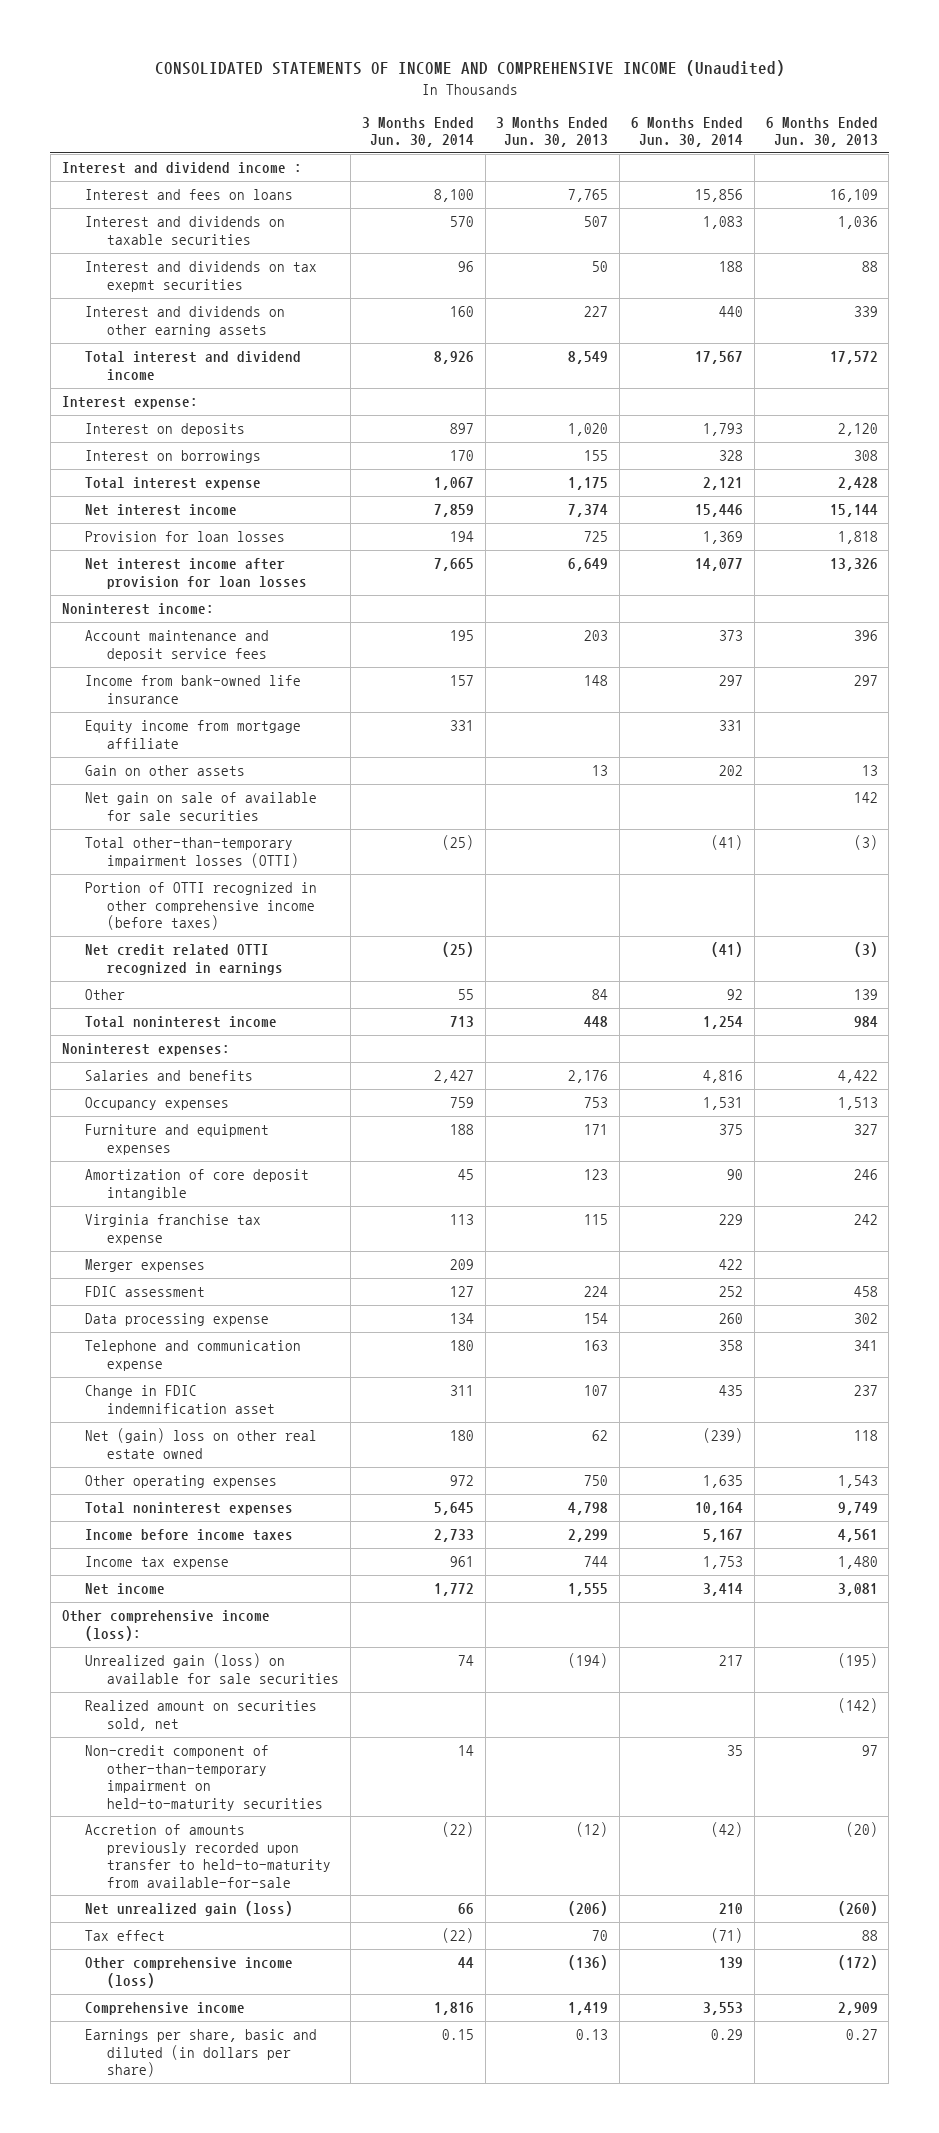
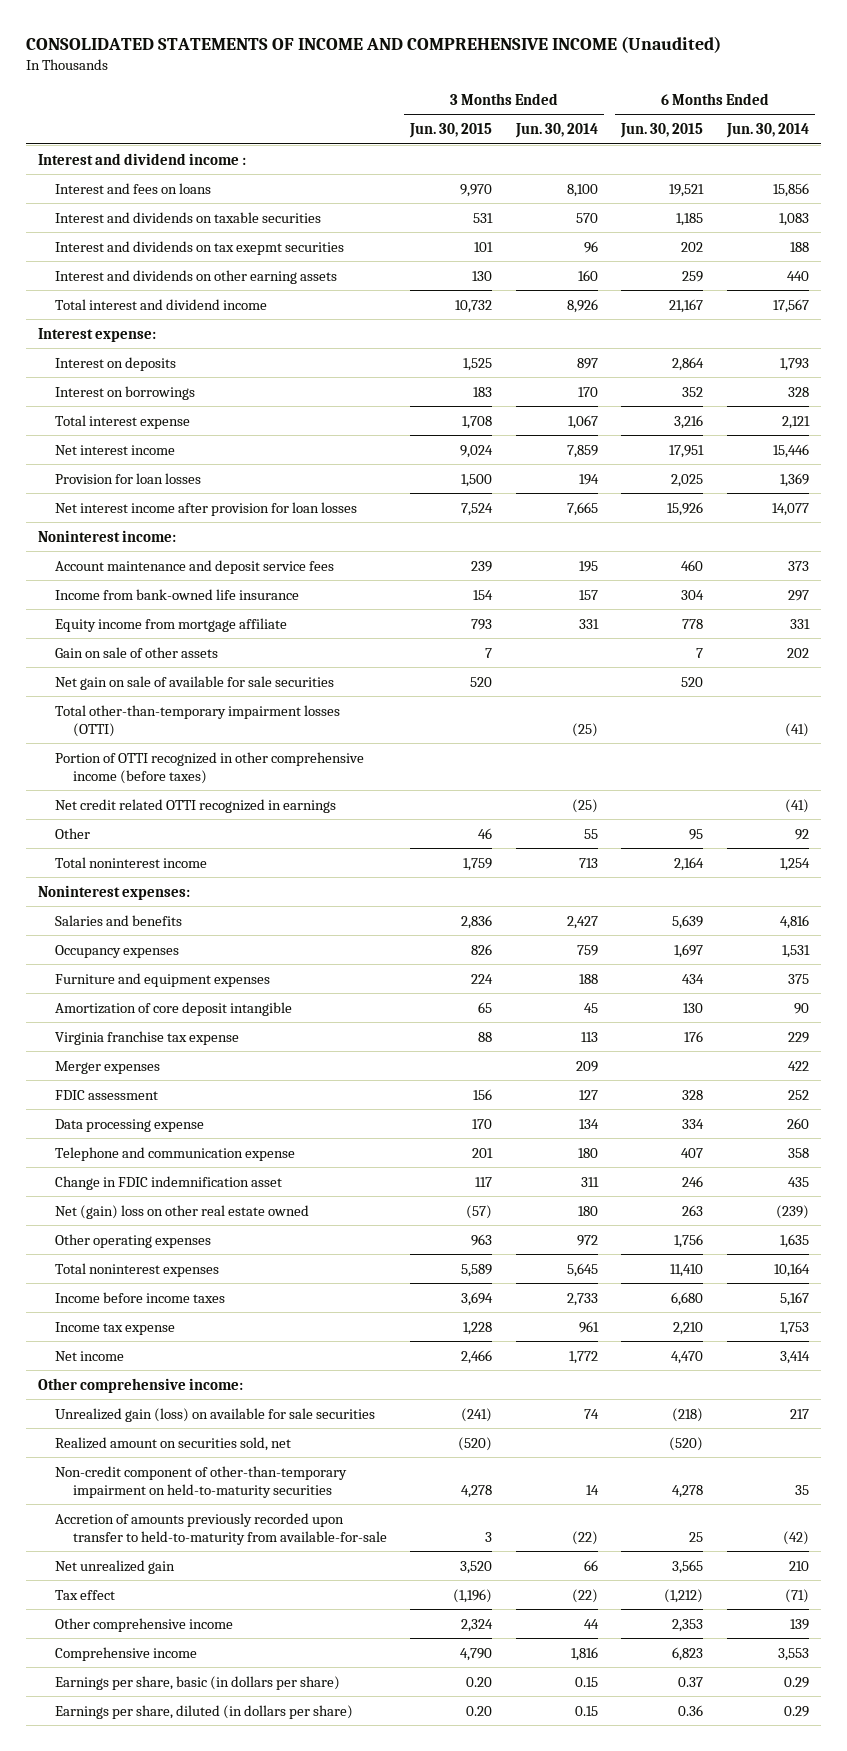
- | 3 Months Ended Jun. 30, 2014 | 3 Months Ended Jun. 30, 2013 | 6 Months Ended Jun. 30, 2014 | 6 Months Ended Jun. 30, 2013
+ | 3 Months Ended Jun. 30, 2015 | 3 Months Ended Jun. 30, 2014 | 6 Months Ended Jun. 30, 2015 | 6 Months Ended Jun. 30, 2014
- Gain on other assets | | 13 | 202 | 13
+ Gain on sale of other assets | 7 | | 7 | 202
- Other comprehensive income (loss):
+ Other comprehensive income:
- Net unrealized gain (loss) | 66 | (206) | 210 | (260)
+ Net unrealized gain | 3,520 | 66 | 3,565 | 210
- Other comprehensive income (loss) | 44 | (136) | 139 | (172)
+ Other comprehensive income | 2,324 | 44 | 2,353 | 139
- Earnings per share, basic and diluted (in dollars per share) | 0.15 | 0.13 | 0.29 | 0.27
+ Earnings per share, basic (in dollars per share) | 0.20 | 0.15 | 0.37 | 0.29
+ Earnings per share, diluted (in dollars per share) | 0.20 | 0.15 | 0.36 | 0.29

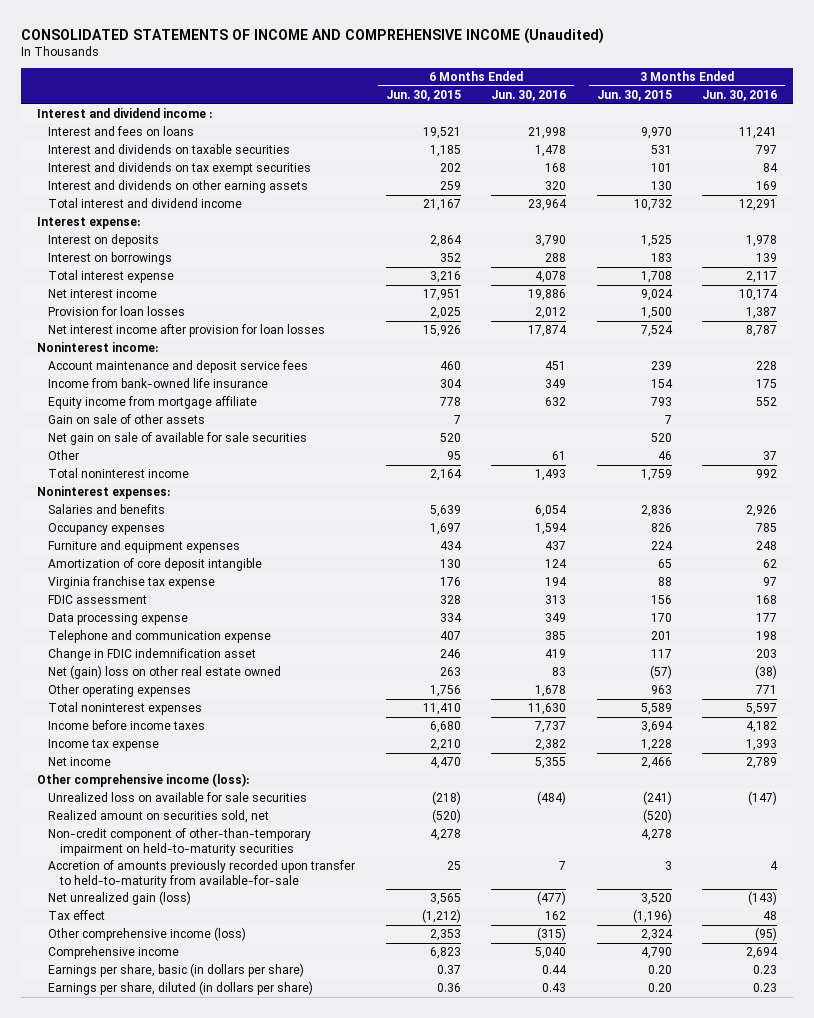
- | 3 Months Ended Jun. 30, 2015 | 3 Months Ended Jun. 30, 2014 | 6 Months Ended Jun. 30, 2015 | 6 Months Ended Jun. 30, 2014
+ | 6 Months Ended Jun. 30, 2015 | 6 Months Ended Jun. 30, 2016 | 3 Months Ended Jun. 30, 2015 | 3 Months Ended Jun. 30, 2016
- Interest and dividends on tax exepmt securities | 101 | 96 | 202 | 188
+ Interest and dividends on tax exempt securities | 202 | 168 | 101 | 84
- Total other-than-temporary impairment losses (OTTI) | | (25) | | (41)
- Portion of OTTI recognized in other comprehensive income (before taxes)
- Net credit related OTTI recognized in earnings | | (25) | | (41)
- Merger expenses | | 209 | | 422
- Other comprehensive income:
- Unrealized gain (loss) on available for sale securities | (241) | 74 | (218) | 217
+ Other comprehensive income (loss):
+ Unrealized loss on available for sale securities | (218) | (484) | (241) | (147)
- Net unrealized gain | 3,520 | 66 | 3,565 | 210
+ Net unrealized gain (loss) | 3,565 | (477) | 3,520 | (143)
- Other comprehensive income | 2,324 | 44 | 2,353 | 139
+ Other comprehensive income (loss) | 2,353 | (315) | 2,324 | (95)

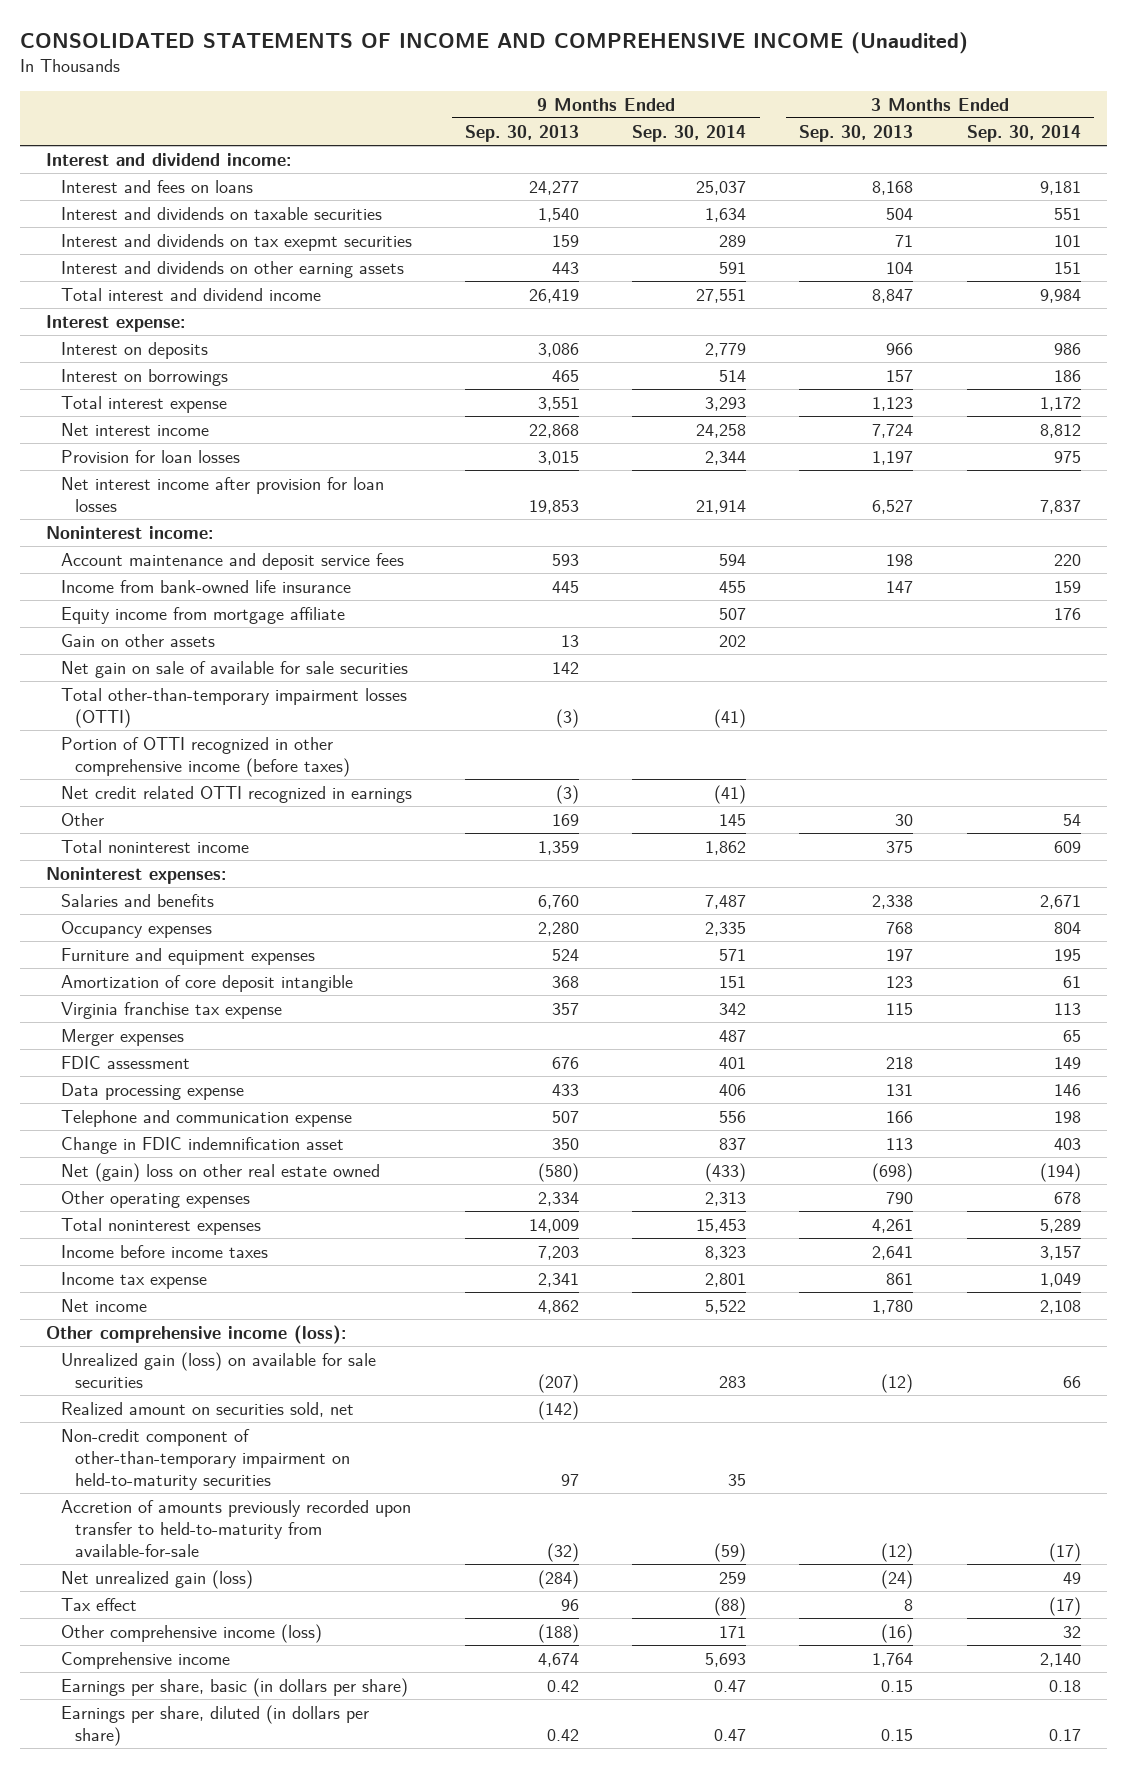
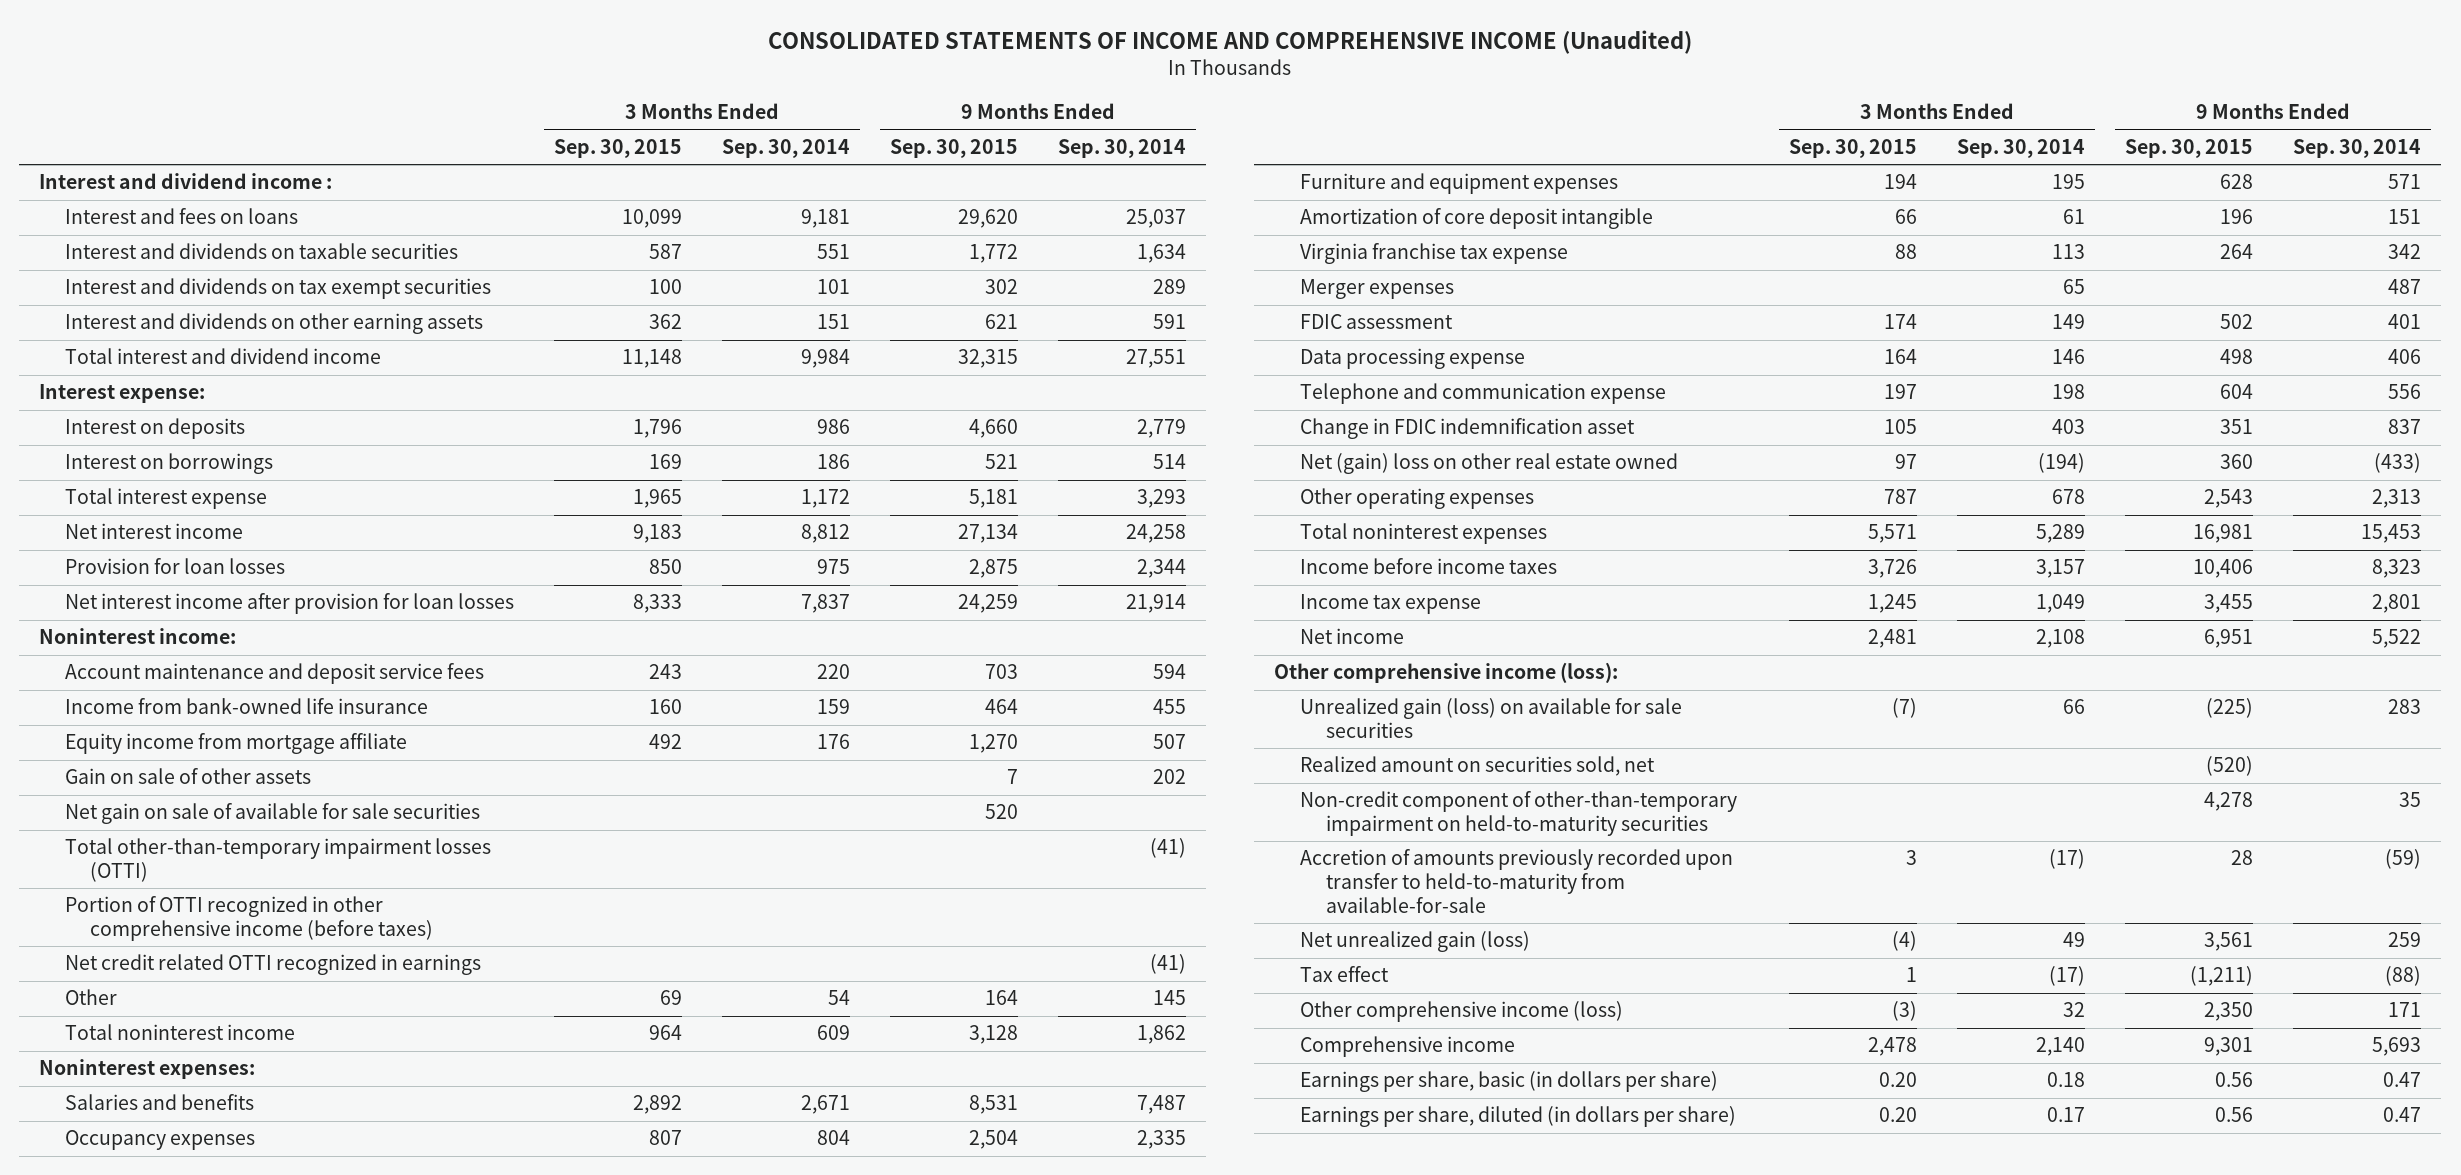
- | 9 Months Ended Sep. 30, 2013 | 9 Months Ended Sep. 30, 2014 | 3 Months Ended Sep. 30, 2013 | 3 Months Ended Sep. 30, 2014
+ | 3 Months Ended Sep. 30, 2015 | 3 Months Ended Sep. 30, 2014 | 9 Months Ended Sep. 30, 2015 | 9 Months Ended Sep. 30, 2014
- Interest and dividend income:
+ Interest and dividend income :
- Interest and dividends on tax exepmt securities | 159 | 289 | 71 | 101
+ Interest and dividends on tax exempt securities | 100 | 101 | 302 | 289
- Gain on other assets | 13 | 202 | |
+ Gain on sale of other assets | | | 7 | 202

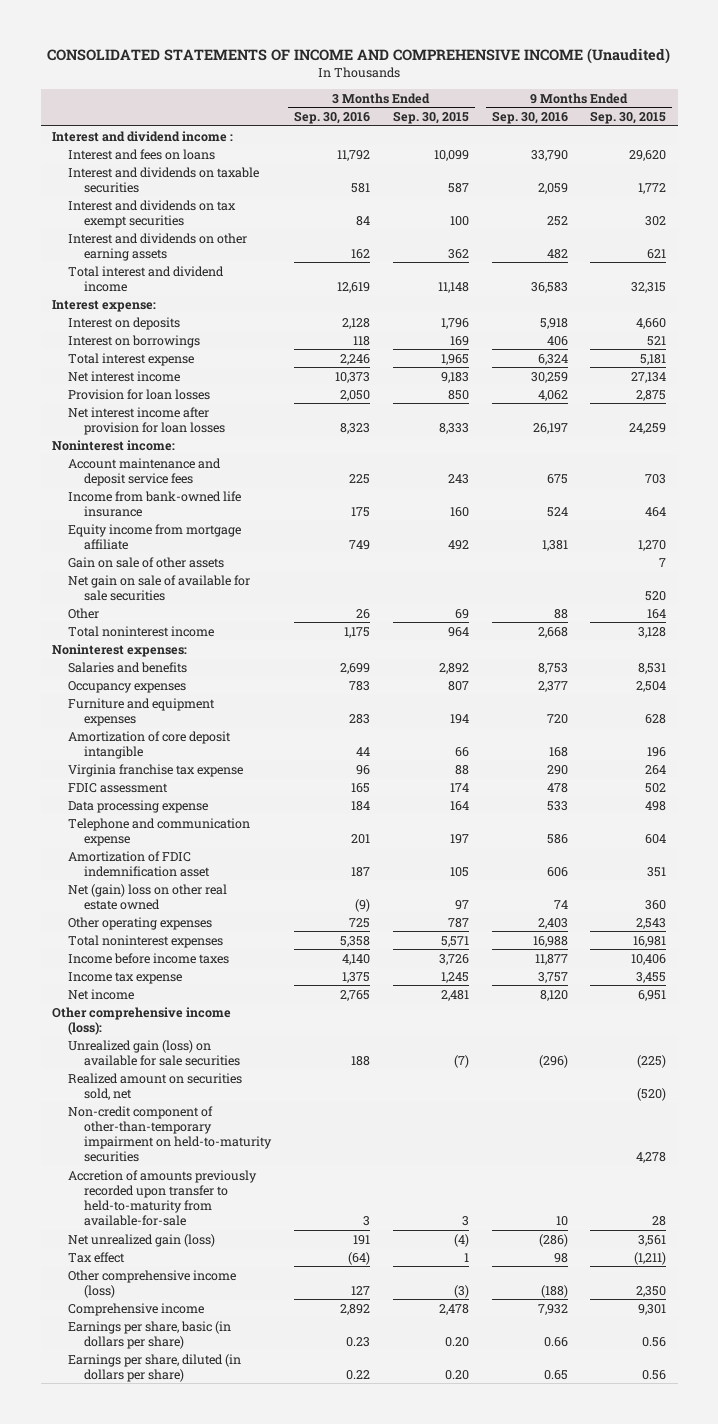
- | 3 Months Ended Sep. 30, 2015 | 3 Months Ended Sep. 30, 2014 | 9 Months Ended Sep. 30, 2015 | 9 Months Ended Sep. 30, 2014
+ | 3 Months Ended Sep. 30, 2016 | 3 Months Ended Sep. 30, 2015 | 9 Months Ended Sep. 30, 2016 | 9 Months Ended Sep. 30, 2015
- Total other-than-temporary impairment losses (OTTI) | | | | (41)
- Portion of OTTI recognized in other comprehensive income (before taxes)
- Net credit related OTTI recognized in earnings | | | | (41)
- Merger expenses | | 65 | | 487
- Change in FDIC indemnification asset | 105 | 403 | 351 | 837
+ Amortization of FDIC indemnification asset | 187 | 105 | 606 | 351

